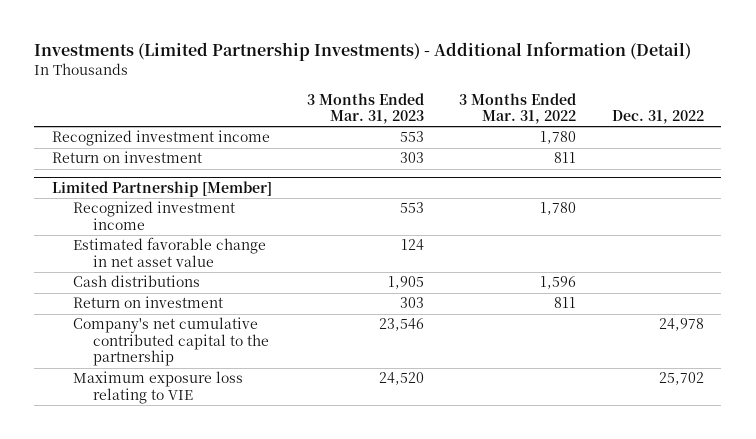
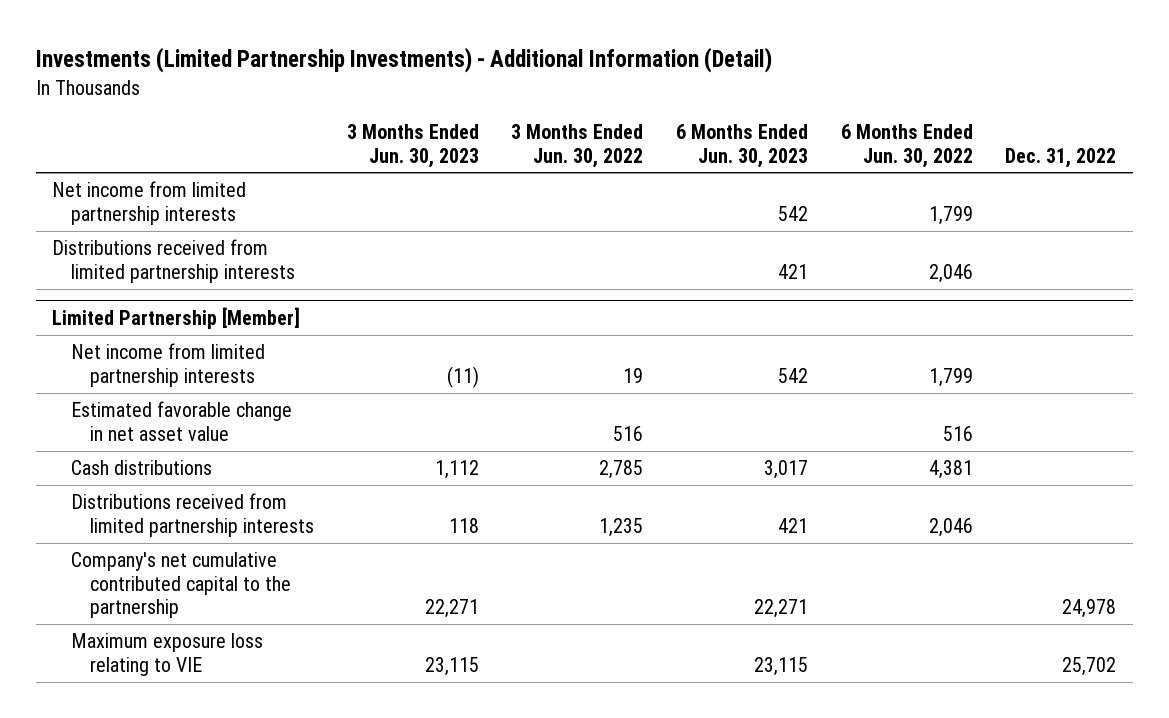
- | 3 Months Ended Mar. 31, 2023 | 3 Months Ended Mar. 31, 2022 | Dec. 31, 2022
+ | 3 Months Ended Jun. 30, 2023 | 3 Months Ended Jun. 30, 2022 | 6 Months Ended Jun. 30, 2023 | 6 Months Ended Jun. 30, 2022 | Dec. 31, 2022
- Recognized investment income | 553 | 1,780 |
- Return on investment | 303 | 811 |
+ Net income from limited partnership interests | | | 542 | 1,799 |
+ Distributions received from limited partnership interests | | | 421 | 2,046 |
@ Limited Partnership [Member]
- Recognized investment income | 553 | 1,780 |
+ Net income from limited partnership interests | (11) | 19 | 542 | 1,799 |
- Return on investment | 303 | 811 |
+ Distributions received from limited partnership interests | 118 | 1,235 | 421 | 2,046 |

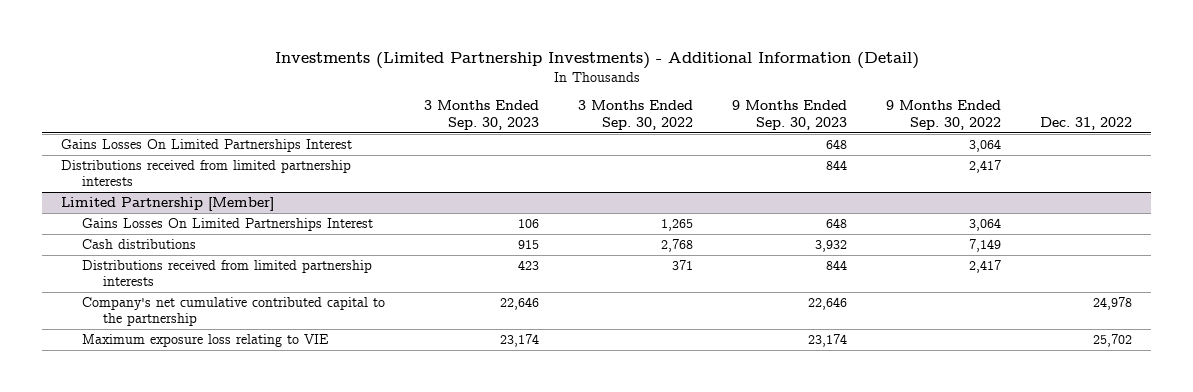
- | 3 Months Ended Jun. 30, 2023 | 3 Months Ended Jun. 30, 2022 | 6 Months Ended Jun. 30, 2023 | 6 Months Ended Jun. 30, 2022 | Dec. 31, 2022
+ | 3 Months Ended Sep. 30, 2023 | 3 Months Ended Sep. 30, 2022 | 9 Months Ended Sep. 30, 2023 | 9 Months Ended Sep. 30, 2022 | Dec. 31, 2022
- Net income from limited partnership interests | | | 542 | 1,799 |
+ Gains Losses On Limited Partnerships Interest | | | 648 | 3,064 |
@ Limited Partnership [Member]
- Net income from limited partnership interests | (11) | 19 | 542 | 1,799 |
- Estimated favorable change in net asset value | | 516 | | 516 |
+ Gains Losses On Limited Partnerships Interest | 106 | 1,265 | 648 | 3,064 |

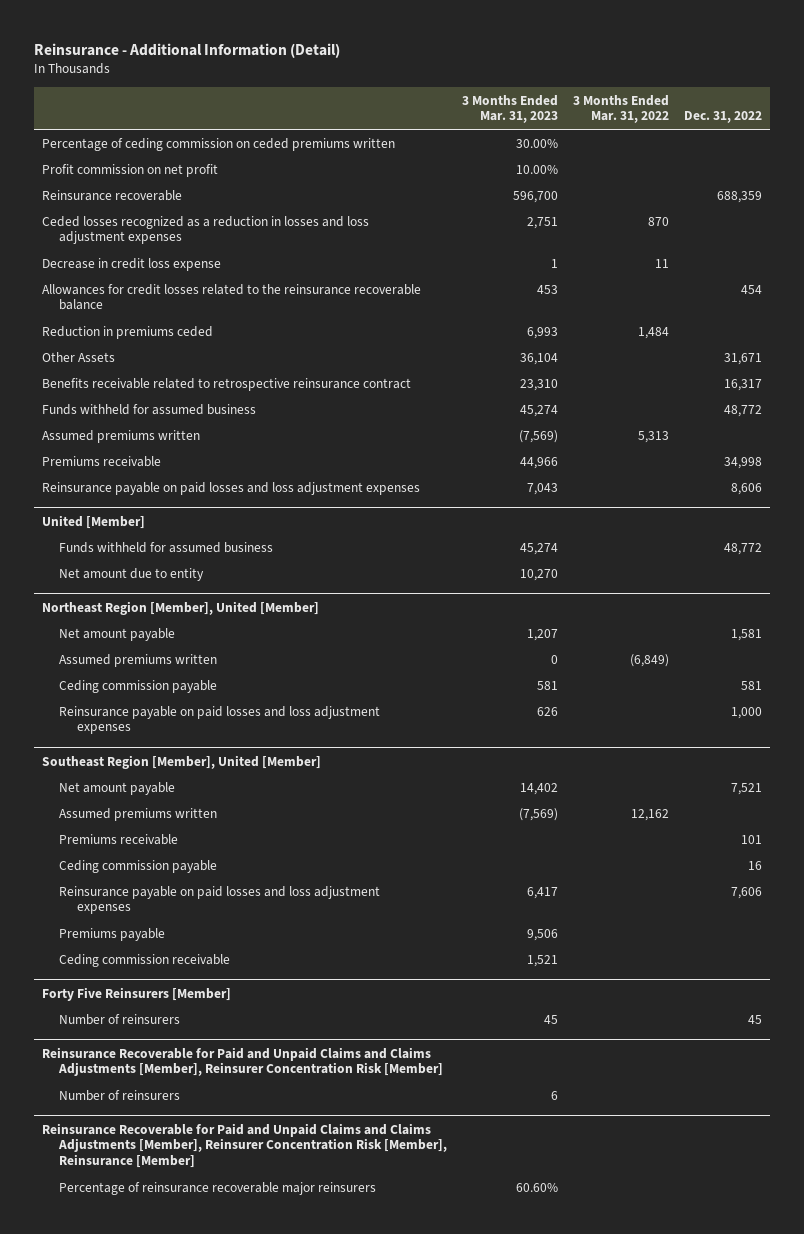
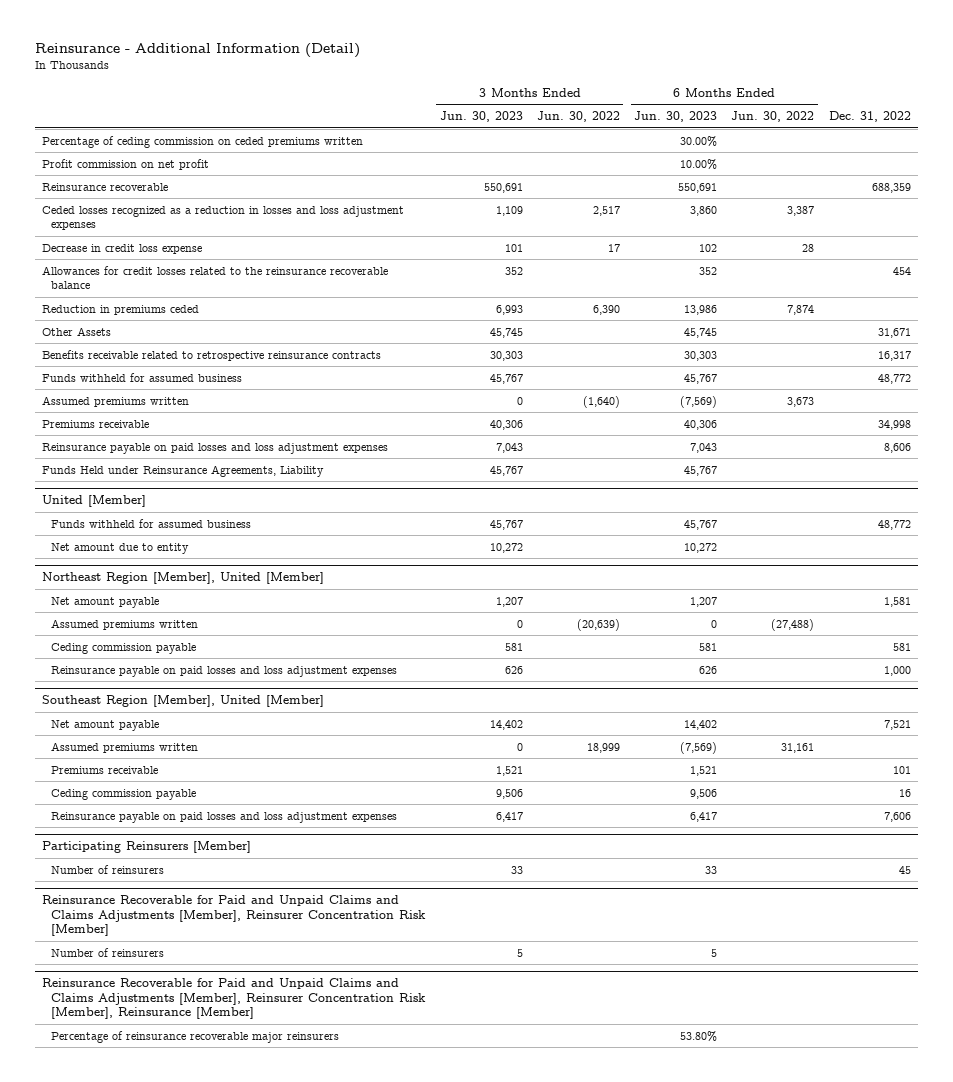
- | 3 Months Ended Mar. 31, 2023 | 3 Months Ended Mar. 31, 2022 | Dec. 31, 2022
+ | 3 Months Ended Jun. 30, 2023 | 3 Months Ended Jun. 30, 2022 | 6 Months Ended Jun. 30, 2023 | 6 Months Ended Jun. 30, 2022 | Dec. 31, 2022
- Benefits receivable related to retrospective reinsurance contract | 23,310 | | 16,317
+ Benefits receivable related to retrospective reinsurance contracts | 30,303 | | 30,303 | | 16,317
+ Funds Held under Reinsurance Agreements, Liability | 45,767 | | 45,767 | |
@ Southeast Region [Member], United [Member]
- Premiums payable | 9,506 | |
- Ceding commission receivable | 1,521 | |
- Forty Five Reinsurers [Member]
+ Participating Reinsurers [Member]

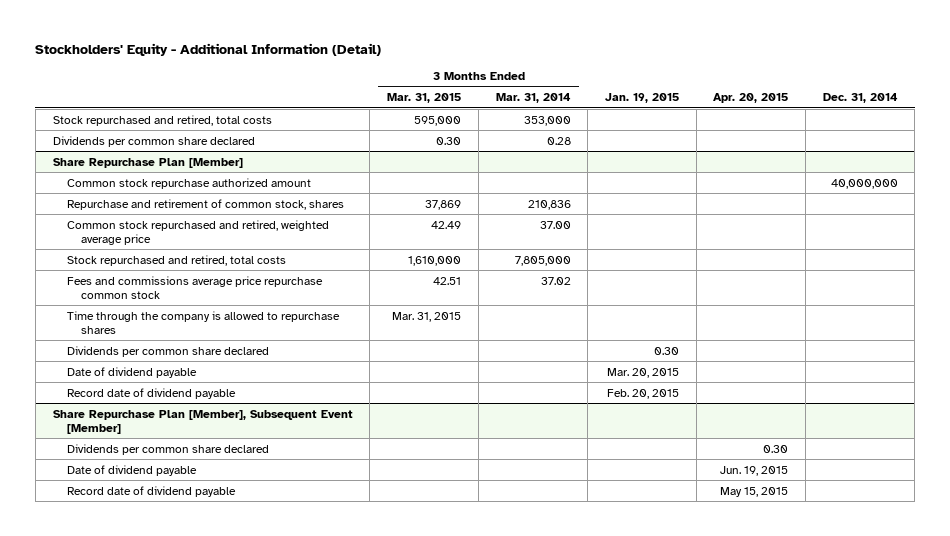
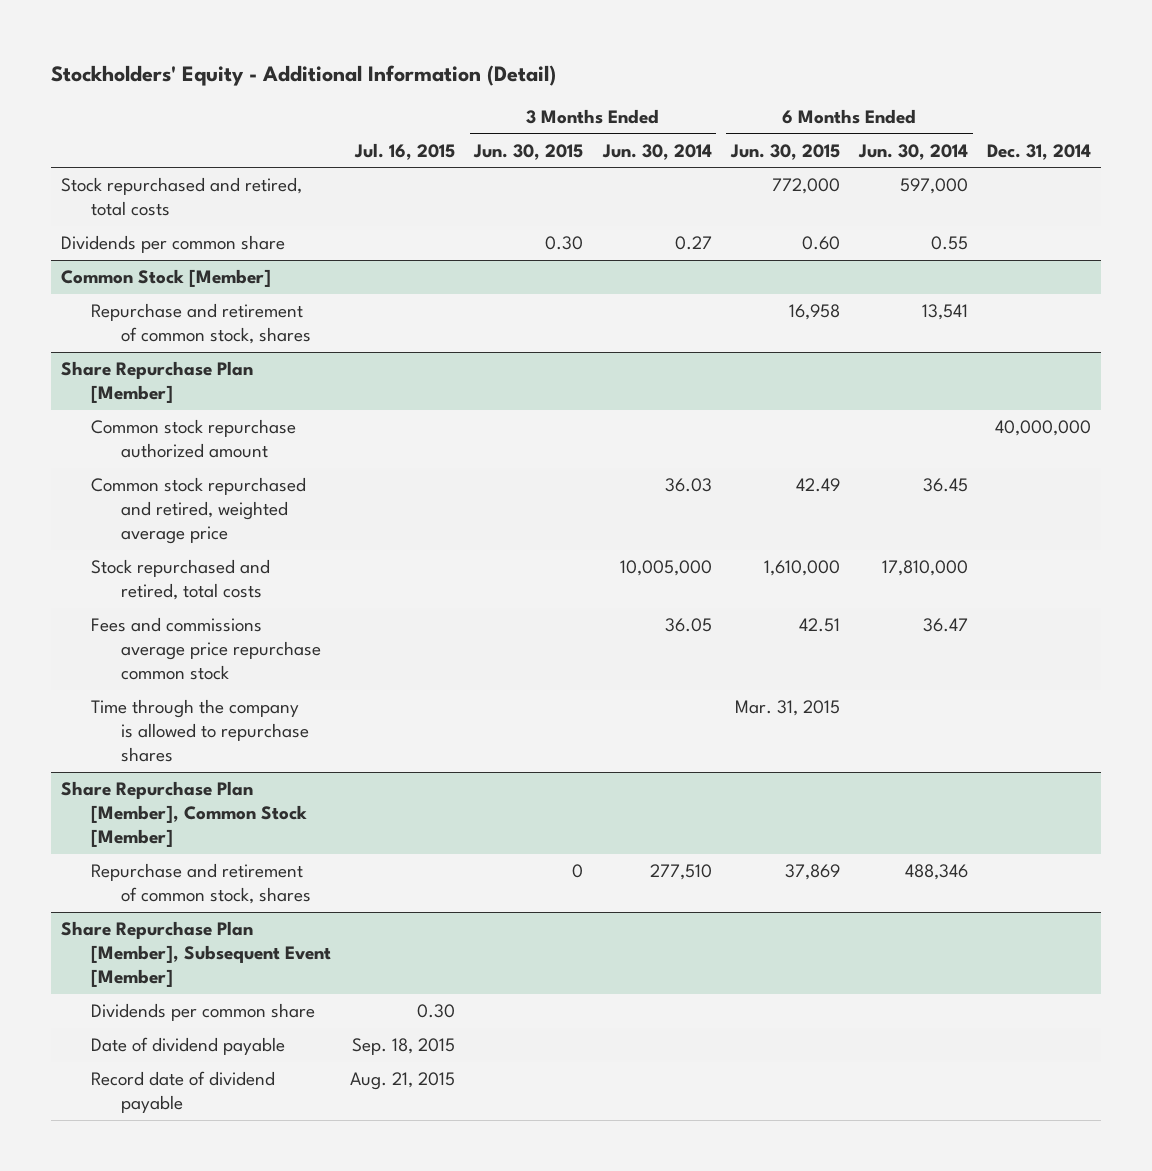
- | 3 Months Ended Mar. 31, 2015 | 3 Months Ended Mar. 31, 2014 | Jan. 19, 2015 | Apr. 20, 2015 | Dec. 31, 2014
+ | Jul. 16, 2015 | 3 Months Ended Jun. 30, 2015 | 3 Months Ended Jun. 30, 2014 | 6 Months Ended Jun. 30, 2015 | 6 Months Ended Jun. 30, 2014 | Dec. 31, 2014
- Dividends per common share declared | 0.30 | 0.28 | | |
+ Dividends per common share | | 0.30 | 0.27 | 0.60 | 0.55 |
+ Common Stock [Member]
+ Repurchase and retirement of common stock, shares | | | | 16,958 | 13,541 |
@ Share Repurchase Plan [Member]
- Repurchase and retirement of common stock, shares | 37,869 | 210,836 | | |
- Dividends per common share declared | | | 0.30 | |
- Date of dividend payable | | | Mar. 20, 2015 | |
- Record date of dividend payable | | | Feb. 20, 2015 | |
+ Share Repurchase Plan [Member], Common Stock [Member]
+ Repurchase and retirement of common stock, shares | | 0 | 277,510 | 37,869 | 488,346 |
@ Share Repurchase Plan [Member], Subsequent Event [Member]
- Dividends per common share declared | | | | 0.30 |
+ Dividends per common share | 0.30 | | | | |

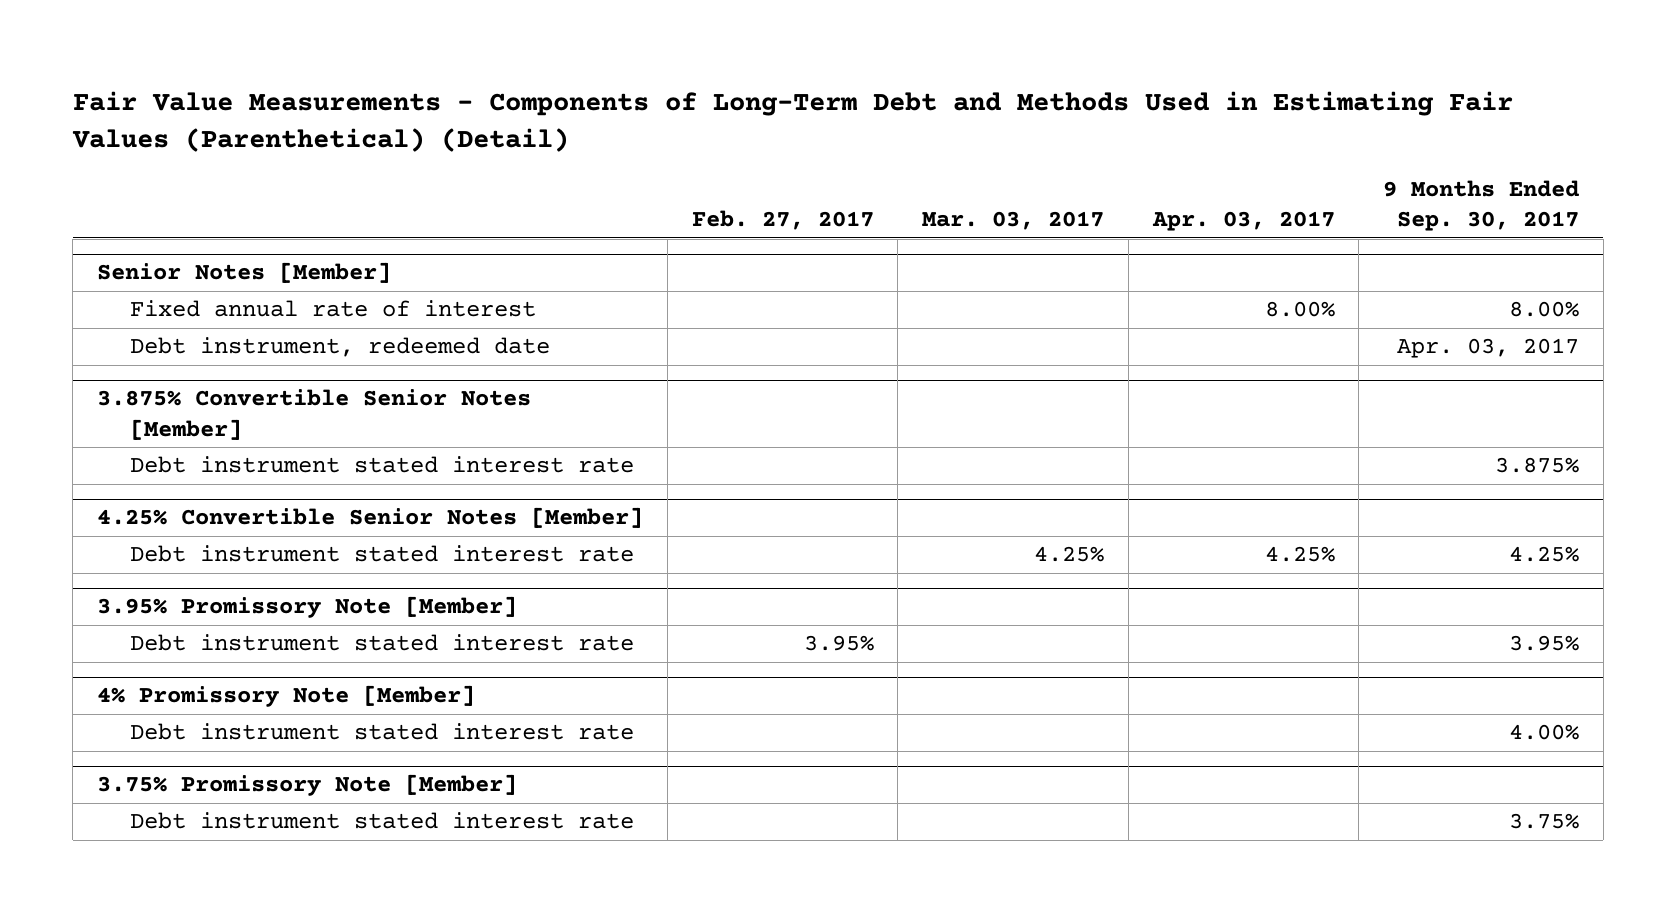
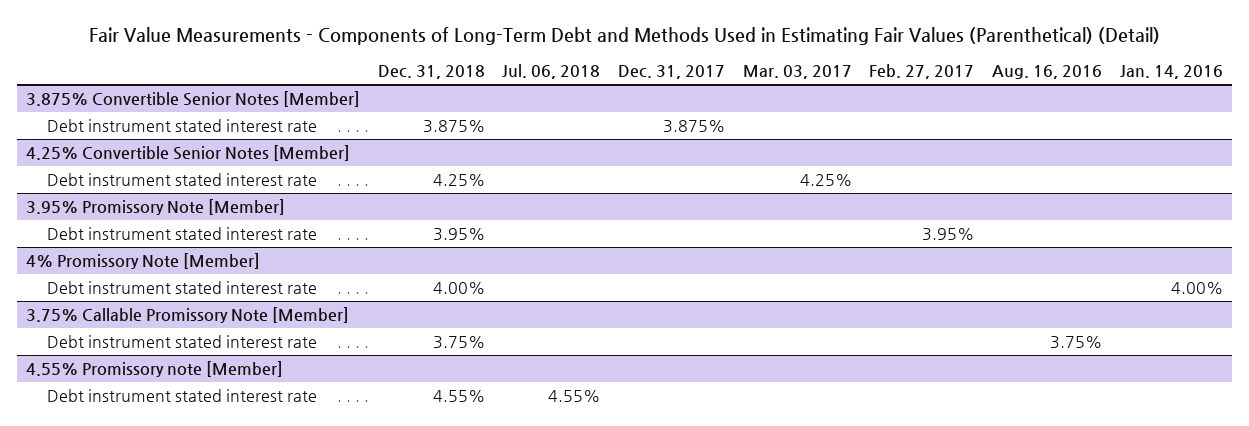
- | Feb. 27, 2017 | Mar. 03, 2017 | Apr. 03, 2017 | 9 Months Ended Sep. 30, 2017
+ | Dec. 31, 2018 | Jul. 06, 2018 | Dec. 31, 2017 | Mar. 03, 2017 | Feb. 27, 2017 | Aug. 16, 2016 | Jan. 14, 2016
- Senior Notes [Member]
- Fixed annual rate of interest | | | 8.00% | 8.00%
- Debt instrument, redeemed date | | | | Apr. 03, 2017
- 3.75% Promissory Note [Member]
+ 3.75% Callable Promissory Note [Member]
+ 4.55% Promissory note [Member]
+ Debt instrument stated interest rate | 4.55% | 4.55% | | | | |

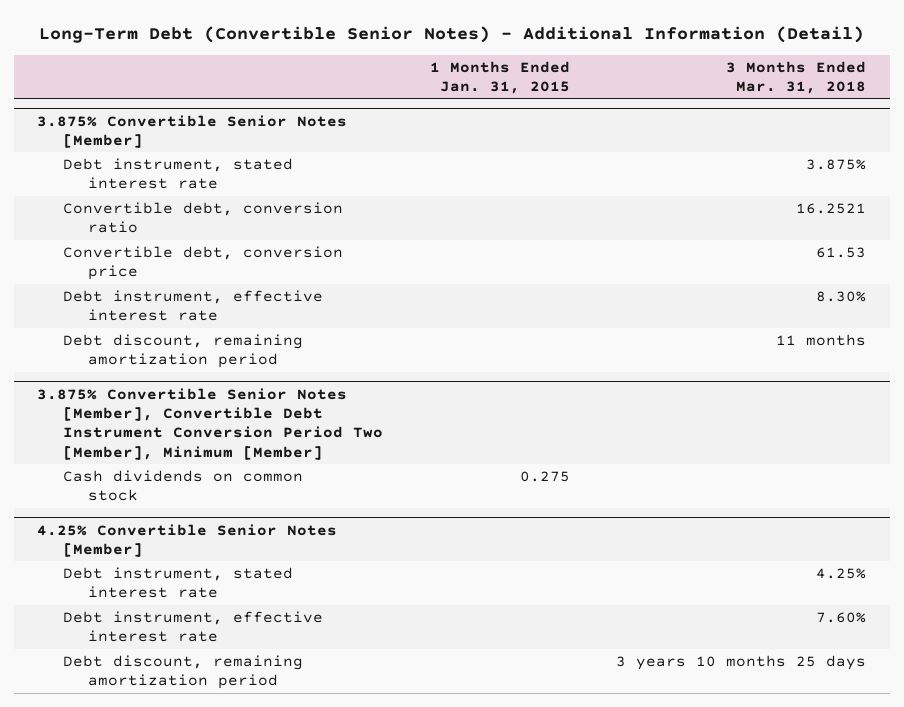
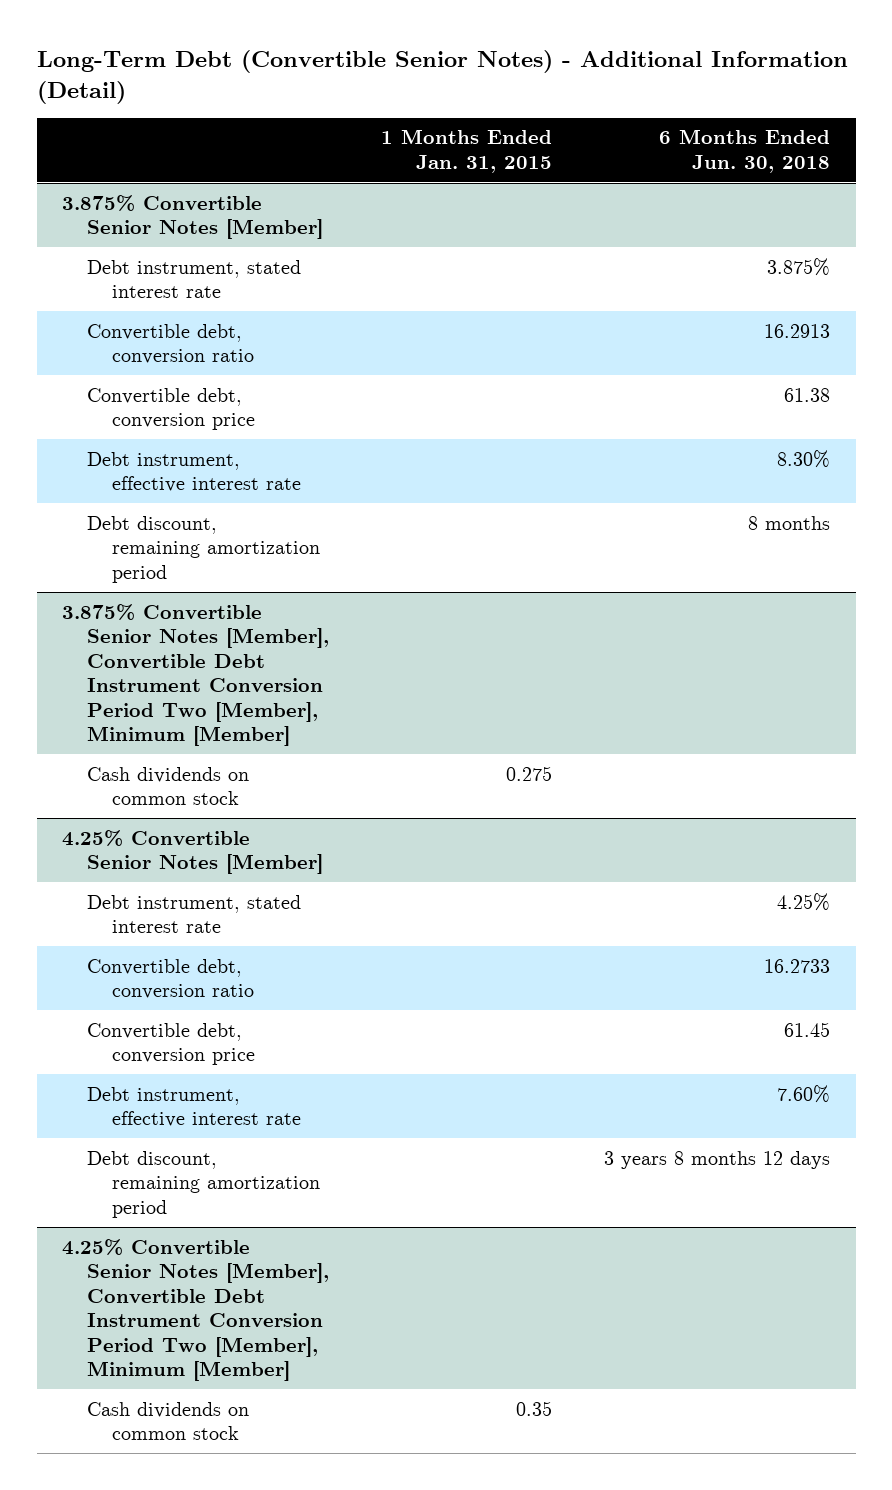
- | 1 Months Ended Jan. 31, 2015 | 3 Months Ended Mar. 31, 2018
+ | 1 Months Ended Jan. 31, 2015 | 6 Months Ended Jun. 30, 2018
@ 4.25% Convertible Senior Notes [Member]
+ Convertible debt, conversion ratio | | 16.2733
+ Convertible debt, conversion price | | 61.45
+ 4.25% Convertible Senior Notes [Member], Convertible Debt Instrument Conversion Period Two [Member], Minimum [Member]
+ Cash dividends on common stock | 0.35 |

